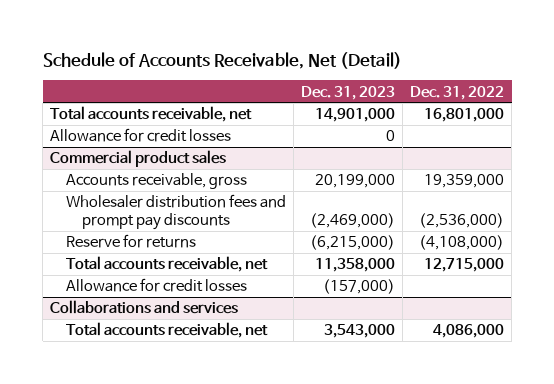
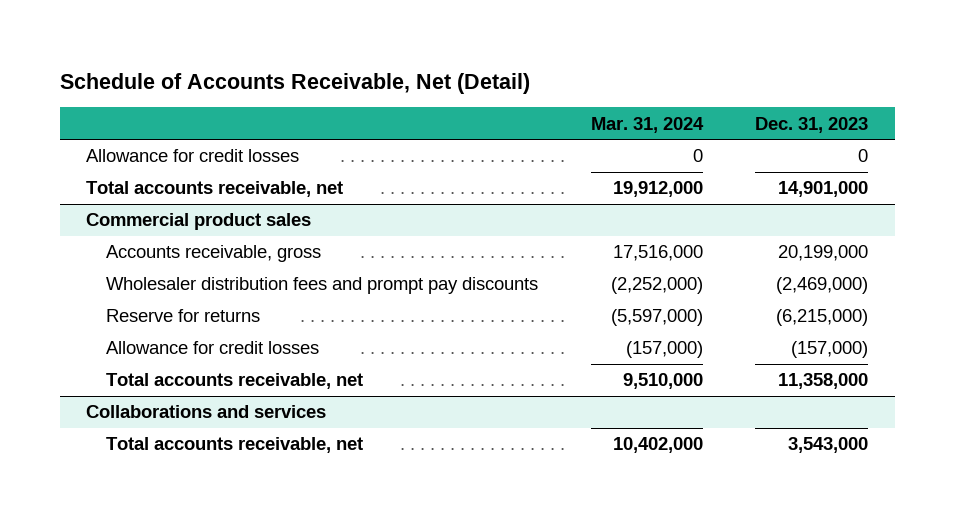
- | Dec. 31, 2023 | Dec. 31, 2022
+ | Mar. 31, 2024 | Dec. 31, 2023
moved down: Total accounts receivable, net | 19,912,000 | 14,901,000
@ Commercial product sales
moved down: Total accounts receivable, net | 9,510,000 | 11,358,000

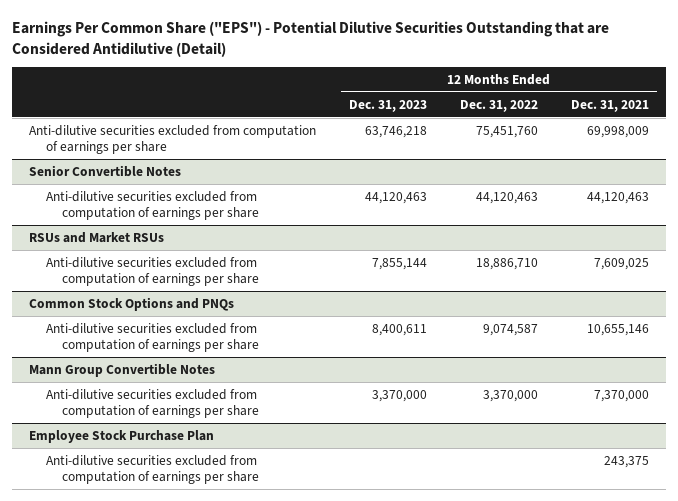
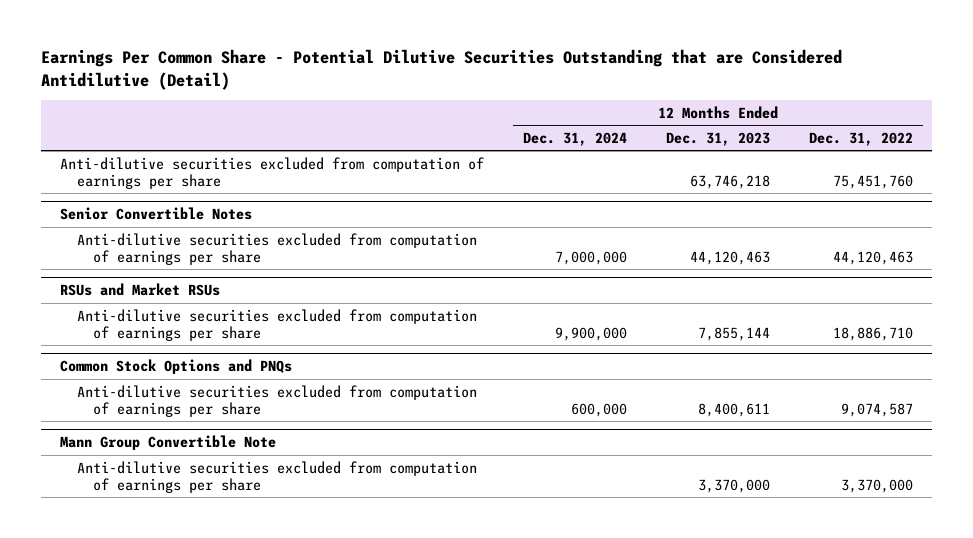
- Earnings Per Common Share ("EPS") - Potential Dilutive Securities Outstanding that are Considered Antidilutive (Detail)
+ Earnings Per Common Share - Potential Dilutive Securities Outstanding that are Considered Antidilutive (Detail)
- | 12 Months Ended Dec. 31, 2023 | 12 Months Ended Dec. 31, 2022 | 12 Months Ended Dec. 31, 2021
+ | 12 Months Ended Dec. 31, 2024 | 12 Months Ended Dec. 31, 2023 | 12 Months Ended Dec. 31, 2022
- Mann Group Convertible Notes
+ Mann Group Convertible Note
- Employee Stock Purchase Plan
- Anti-dilutive securities excluded from computation of earnings per share | | | 243,375

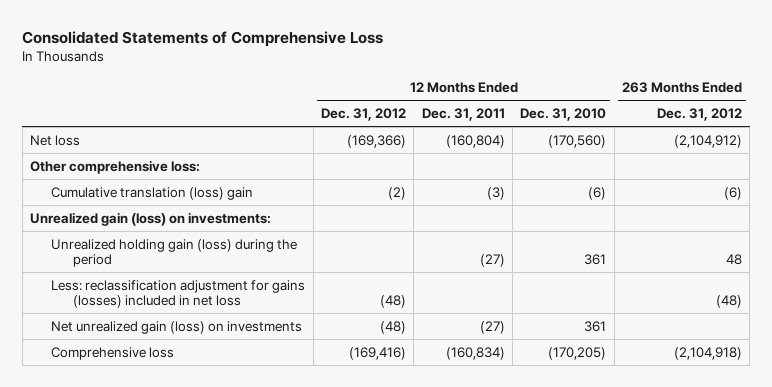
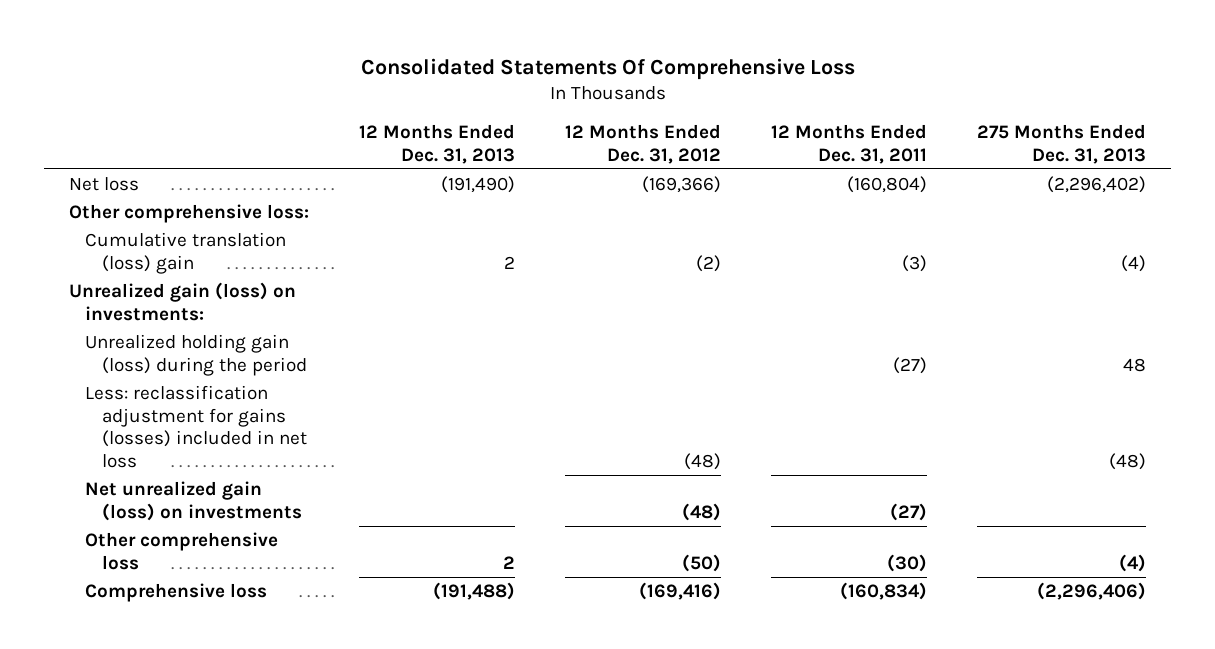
- Consolidated Statements of Comprehensive Loss
+ Consolidated Statements Of Comprehensive Loss
- | 12 Months Ended Dec. 31, 2012 | 12 Months Ended Dec. 31, 2011 | 12 Months Ended Dec. 31, 2010 | 263 Months Ended Dec. 31, 2012
+ | 12 Months Ended Dec. 31, 2013 | 12 Months Ended Dec. 31, 2012 | 12 Months Ended Dec. 31, 2011 | 275 Months Ended Dec. 31, 2013
+ Other comprehensive loss | 2 | (50) | (30) | (4)

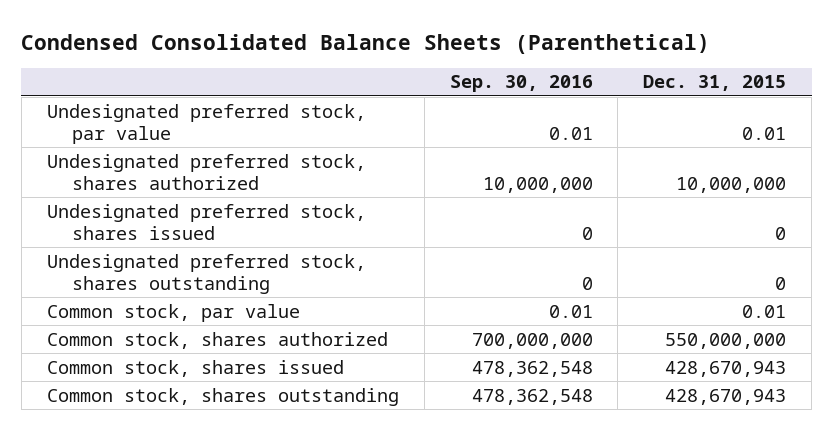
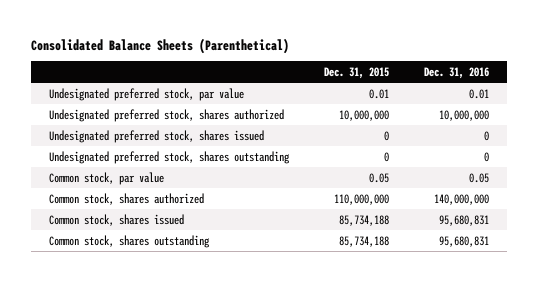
- Condensed Consolidated Balance Sheets (Parenthetical)
+ Consolidated Balance Sheets (Parenthetical)
- | Sep. 30, 2016 | Dec. 31, 2015
+ | Dec. 31, 2015 | Dec. 31, 2016
- Common stock, par value | 0.01 | 0.01
- Common stock, shares authorized | 700,000,000 | 550,000,000
- Common stock, shares issued | 478,362,548 | 428,670,943
- Common stock, shares outstanding | 478,362,548 | 428,670,943
+ Common stock, par value | 0.05 | 0.05
+ Common stock, shares authorized | 110,000,000 | 140,000,000
+ Common stock, shares issued | 85,734,188 | 95,680,831
+ Common stock, shares outstanding | 85,734,188 | 95,680,831

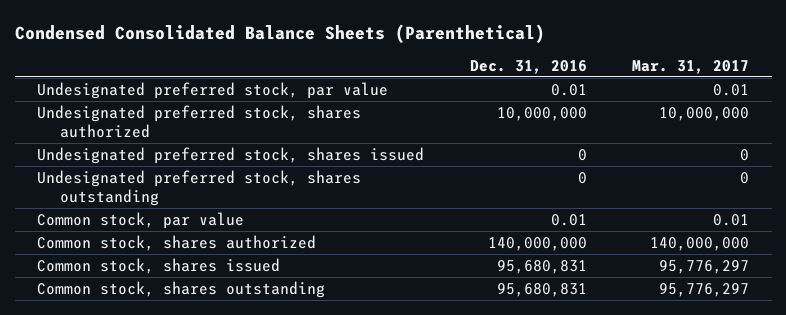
- Consolidated Balance Sheets (Parenthetical)
+ Condensed Consolidated Balance Sheets (Parenthetical)
- | Dec. 31, 2015 | Dec. 31, 2016
+ | Dec. 31, 2016 | Mar. 31, 2017
- Common stock, par value | 0.05 | 0.05
+ Common stock, par value | 0.01 | 0.01

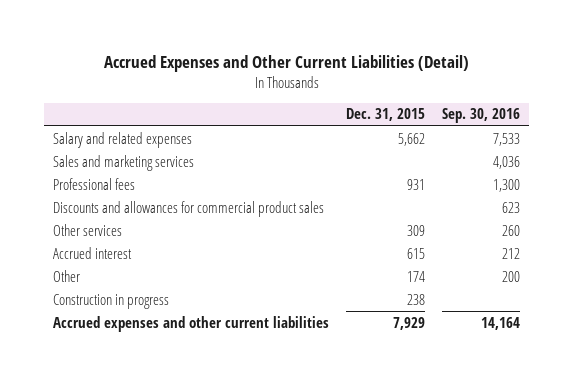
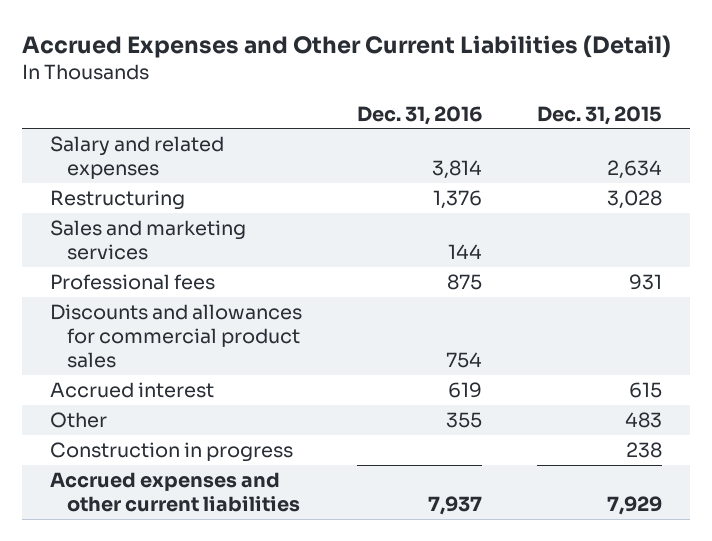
- | Dec. 31, 2015 | Sep. 30, 2016
+ | Dec. 31, 2016 | Dec. 31, 2015
- Salary and related expenses | 5,662 | 7,533
+ Salary and related expenses | 3,814 | 2,634
+ Restructuring | 1,376 | 3,028
- Other services | 309 | 260
- Other | 174 | 200
+ Other | 355 | 483

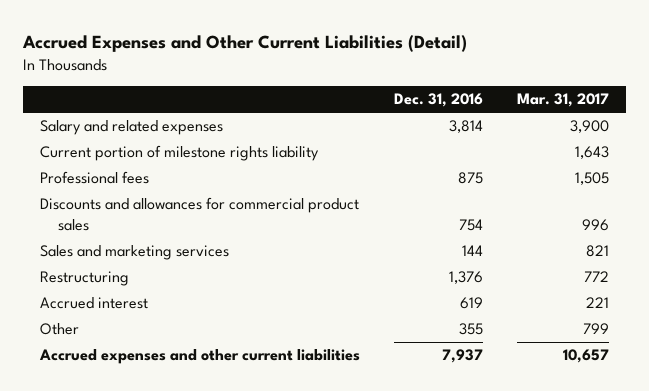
- | Dec. 31, 2016 | Dec. 31, 2015
+ | Dec. 31, 2016 | Mar. 31, 2017
+ Current portion of milestone rights liability | | 1,643
moved down: Sales and marketing services | 144 | 821
moved down: Restructuring | 1,376 | 772
- Construction in progress | | 238

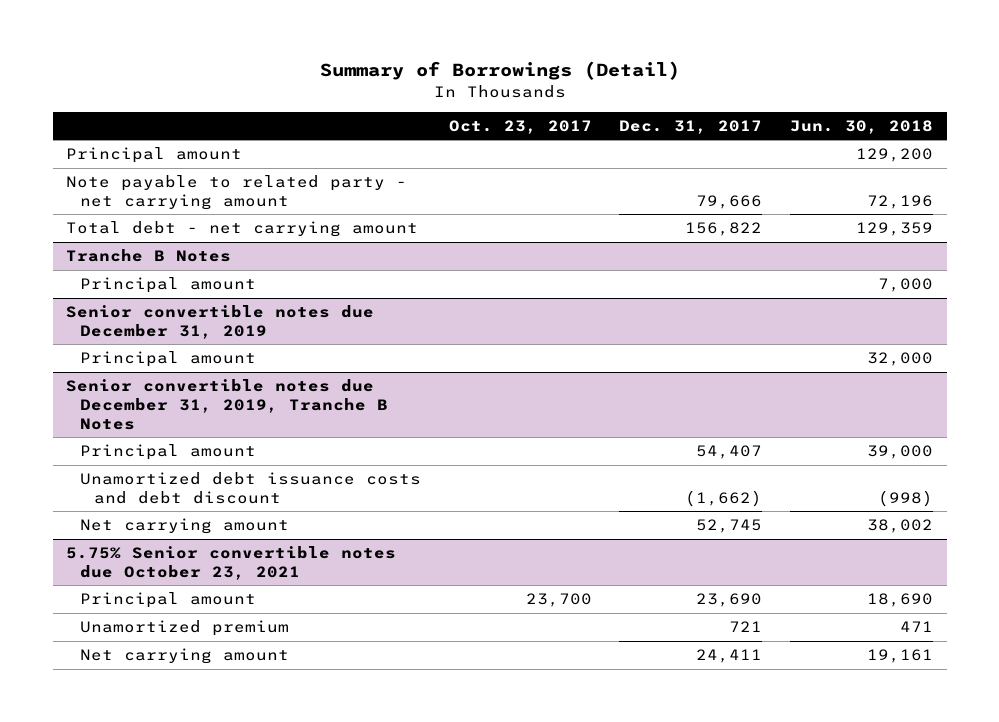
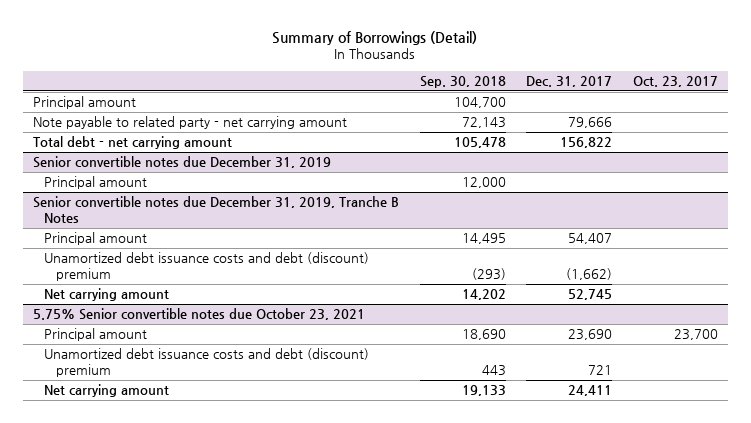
- | Oct. 23, 2017 | Dec. 31, 2017 | Jun. 30, 2018
+ | Sep. 30, 2018 | Dec. 31, 2017 | Oct. 23, 2017
- Tranche B Notes
- Principal amount | | | 7,000
@ Senior convertible notes due December 31, 2019, Tranche B Notes
- Unamortized debt issuance costs and debt discount | | (1,662) | (998)
+ Unamortized debt issuance costs and debt (discount) premium | (293) | (1,662) |
@ 5.75% Senior convertible notes due October 23, 2021
- Unamortized premium | | 721 | 471
+ Unamortized debt issuance costs and debt (discount) premium | 443 | 721 |

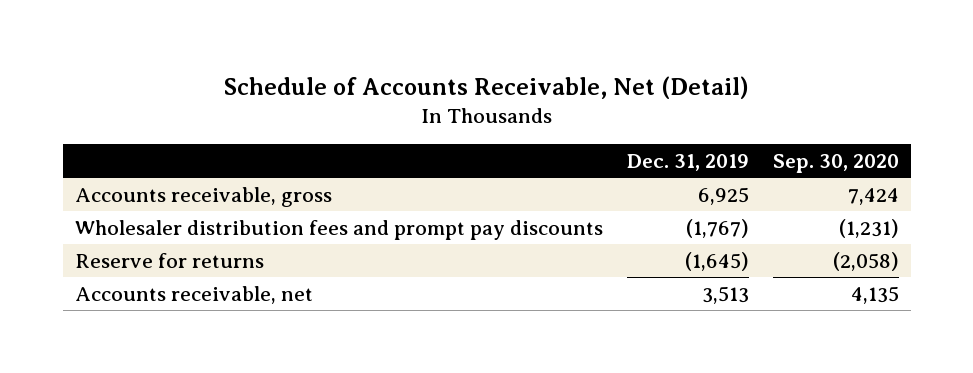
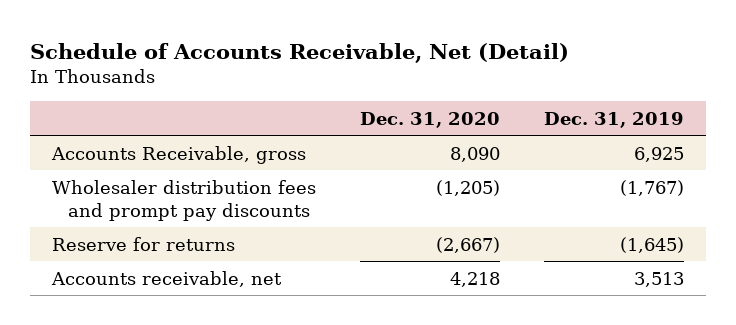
- | Dec. 31, 2019 | Sep. 30, 2020
+ | Dec. 31, 2020 | Dec. 31, 2019
- Accounts receivable, gross | 6,925 | 7,424
+ Accounts Receivable, gross | 8,090 | 6,925

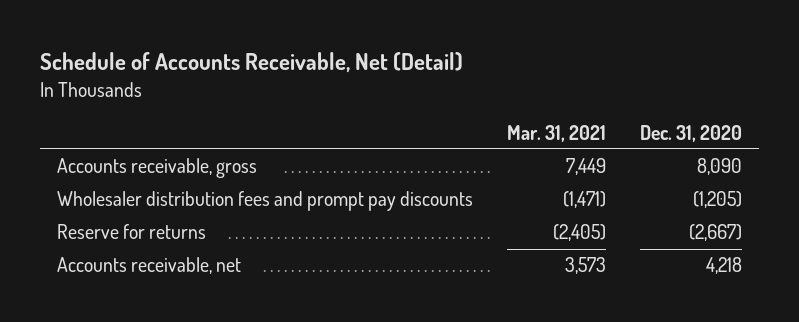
- | Dec. 31, 2020 | Dec. 31, 2019
+ | Mar. 31, 2021 | Dec. 31, 2020
- Accounts Receivable, gross | 8,090 | 6,925
+ Accounts receivable, gross | 7,449 | 8,090

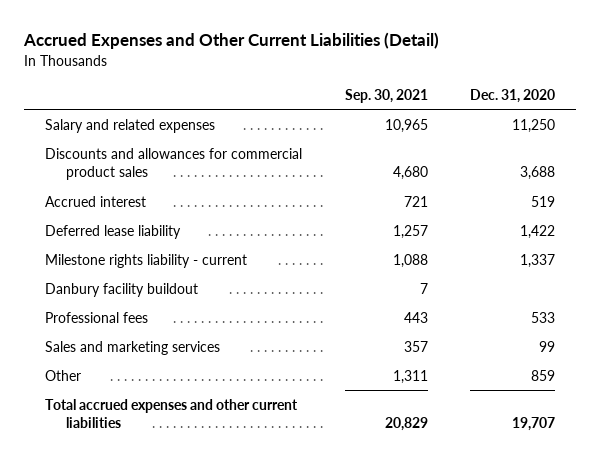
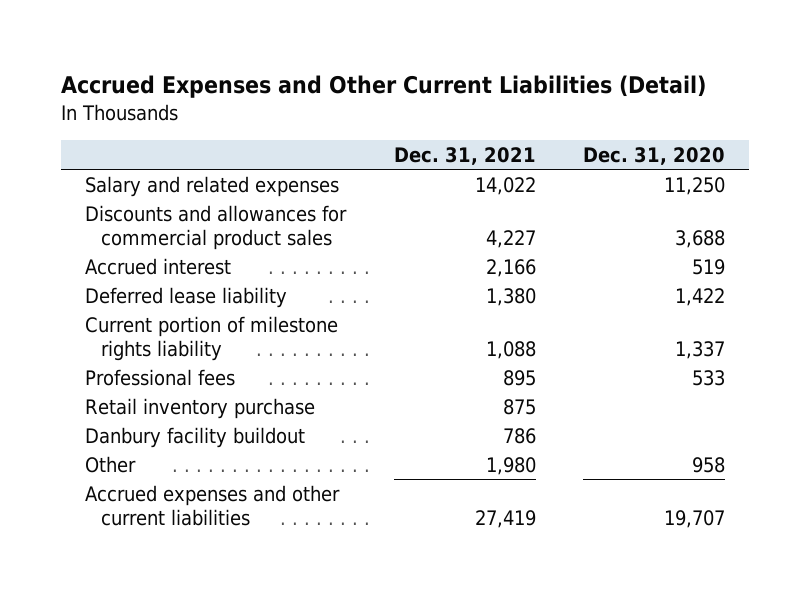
- | Sep. 30, 2021 | Dec. 31, 2020
+ | Dec. 31, 2021 | Dec. 31, 2020
- Milestone rights liability - current | 1,088 | 1,337
+ Current portion of milestone rights liability | 1,088 | 1,337
- Sales and marketing services | 357 | 99
- Other | 1,311 | 859
- Total accrued expenses and other current liabilities | 20,829 | 19,707
+ Retail inventory purchase | 875 |
moved down: Danbury facility buildout | 786 |
+ Other | 1,980 | 958
+ Accrued expenses and other current liabilities | 27,419 | 19,707

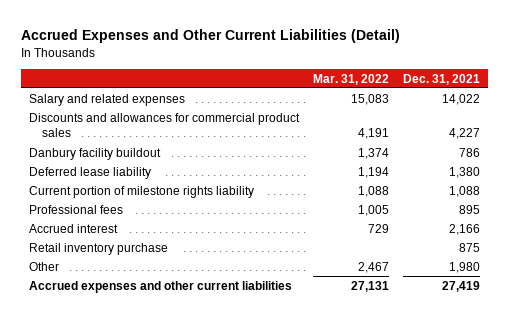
- | Dec. 31, 2021 | Dec. 31, 2020
+ | Mar. 31, 2022 | Dec. 31, 2021
moved up: Danbury facility buildout | 1,374 | 786
moved down: Accrued interest | 729 | 2,166

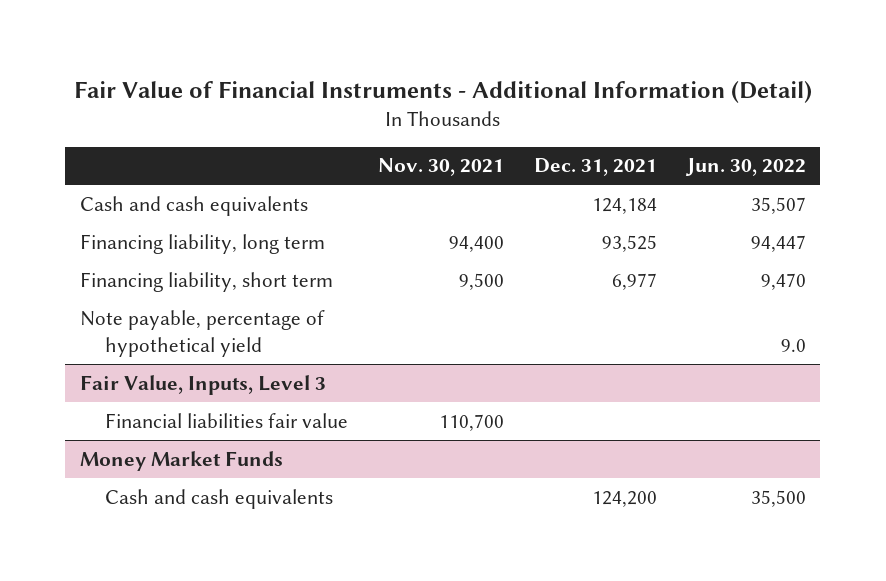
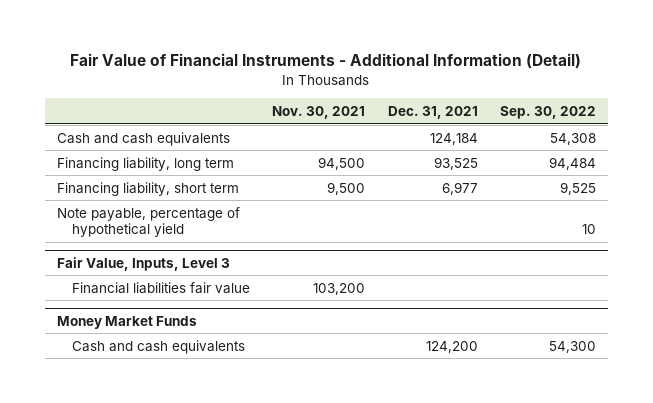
- | Nov. 30, 2021 | Dec. 31, 2021 | Jun. 30, 2022
+ | Nov. 30, 2021 | Dec. 31, 2021 | Sep. 30, 2022
- Financing liability, long term | 94,400 | 93,525 | 94,447
+ Financing liability, long term | 94,500 | 93,525 | 94,484
@ Fair Value, Inputs, Level 3
- Financial liabilities fair value | 110,700 | |
+ Financial liabilities fair value | 103,200 | |

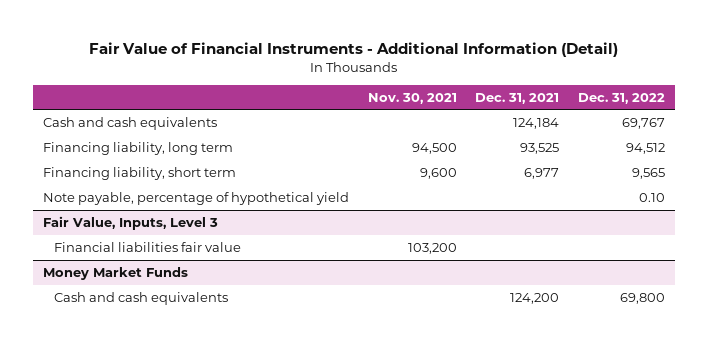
- | Nov. 30, 2021 | Dec. 31, 2021 | Sep. 30, 2022
+ | Nov. 30, 2021 | Dec. 31, 2021 | Dec. 31, 2022
- Financing liability, short term | 9,500 | 6,977 | 9,525
+ Financing liability, short term | 9,600 | 6,977 | 9,565

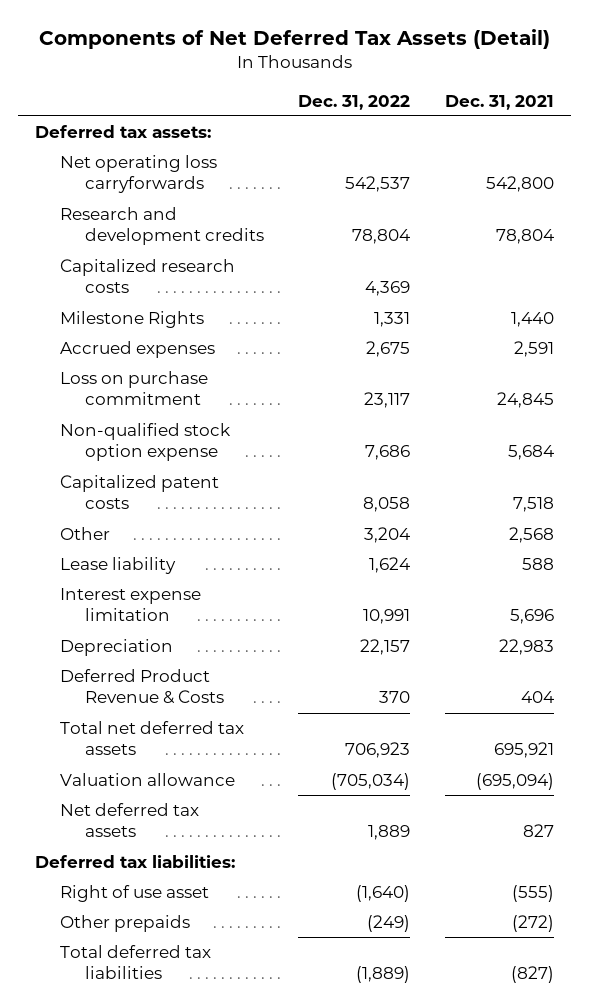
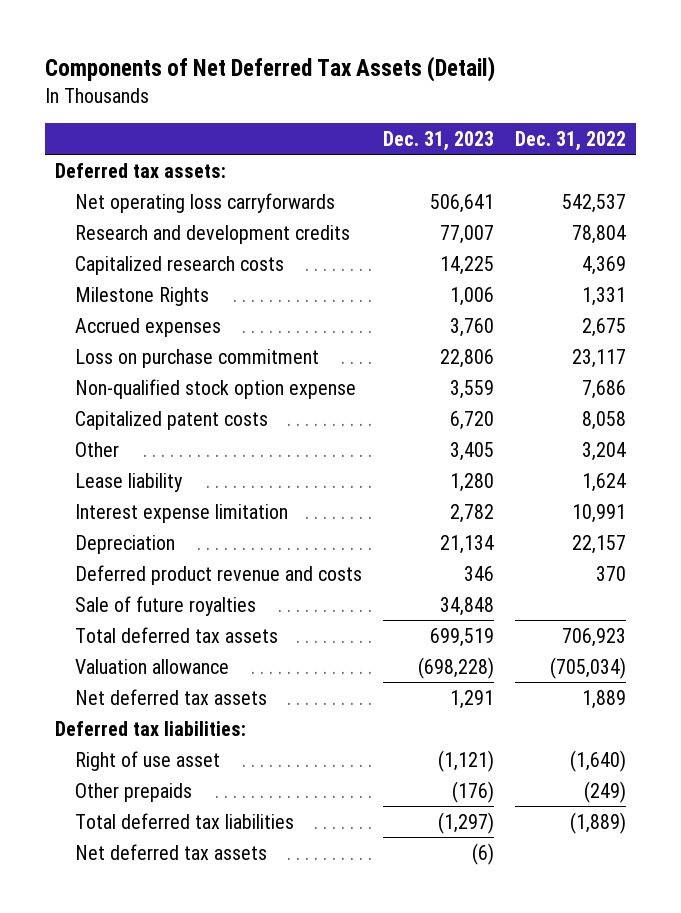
- | Dec. 31, 2022 | Dec. 31, 2021
+ | Dec. 31, 2023 | Dec. 31, 2022
- Deferred Product Revenue & Costs | 370 | 404
- Total net deferred tax assets | 706,923 | 695,921
+ Deferred product revenue and costs | 346 | 370
+ Sale of future royalties | 34,848 |
+ Total deferred tax assets | 699,519 | 706,923
+ Net deferred tax assets | (6) |

